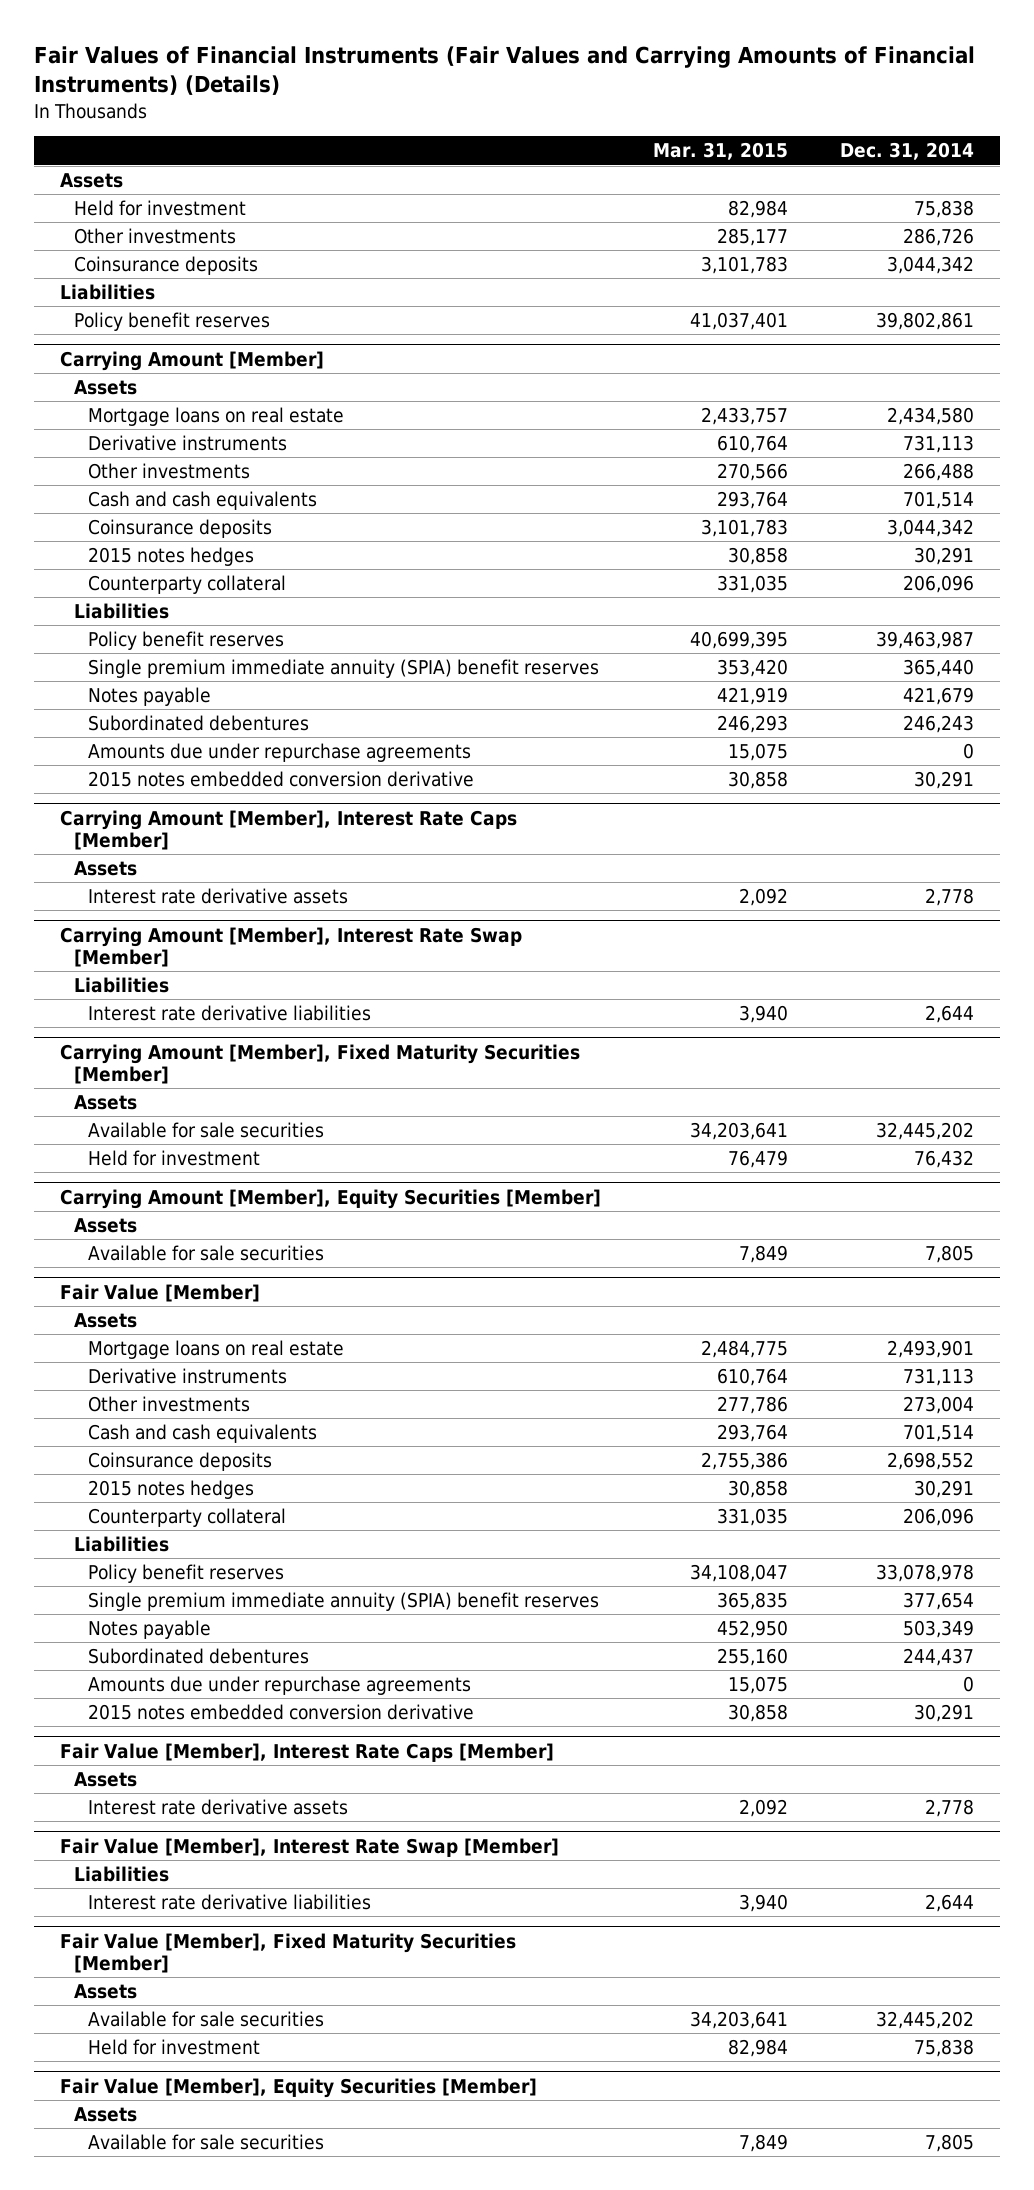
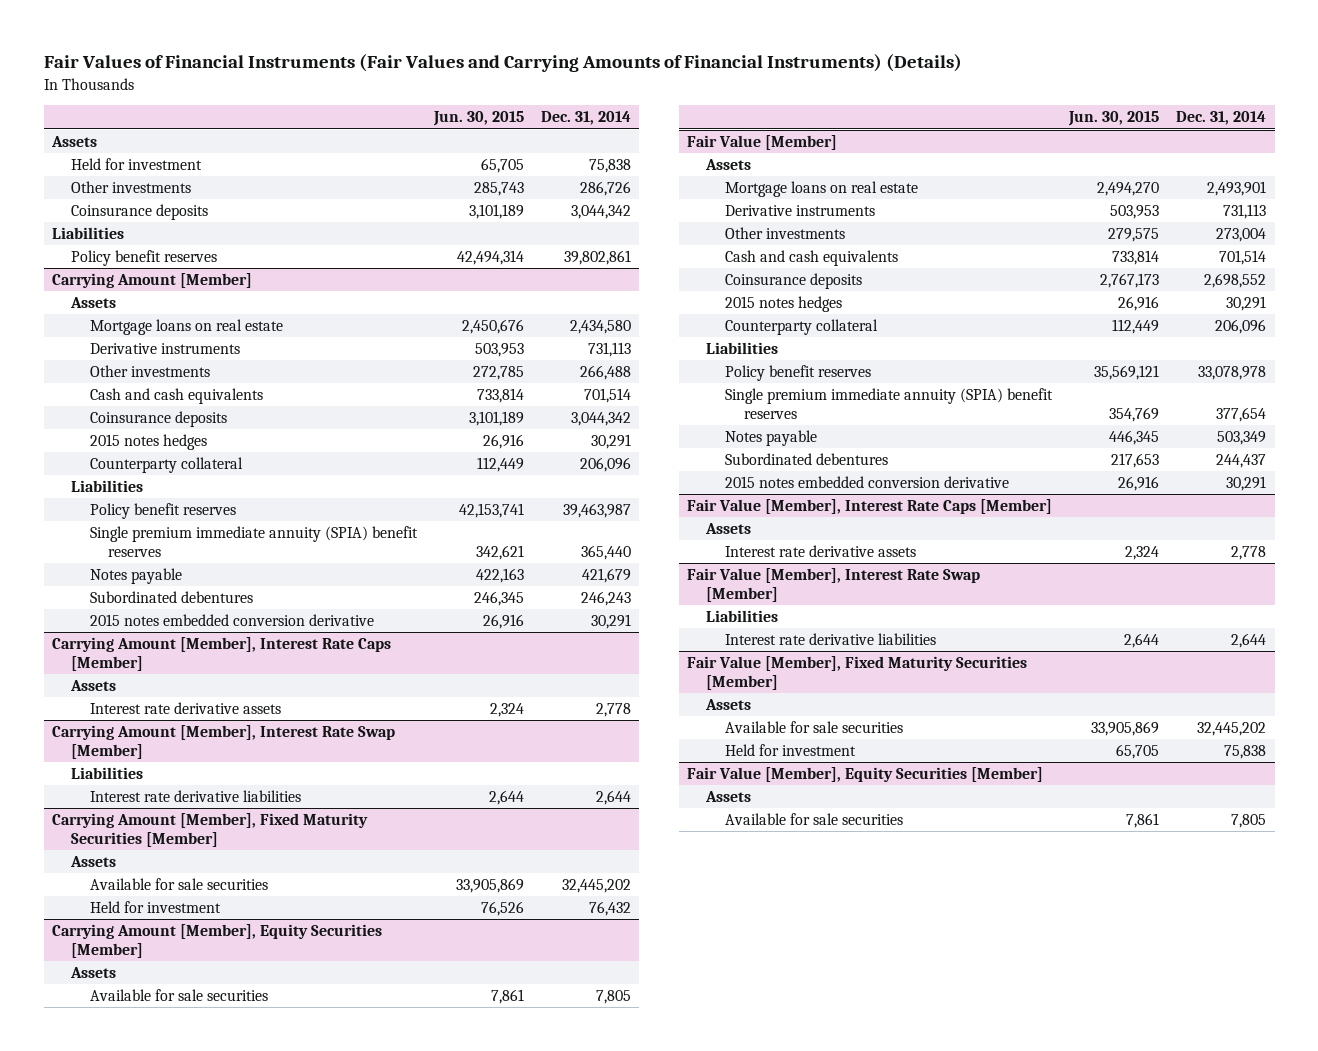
- | Mar. 31, 2015 | Dec. 31, 2014
+ | Jun. 30, 2015 | Dec. 31, 2014
@ Carrying Amount [Member]
- Amounts due under repurchase agreements | 15,075 | 0
@ Fair Value [Member]
- Amounts due under repurchase agreements | 15,075 | 0

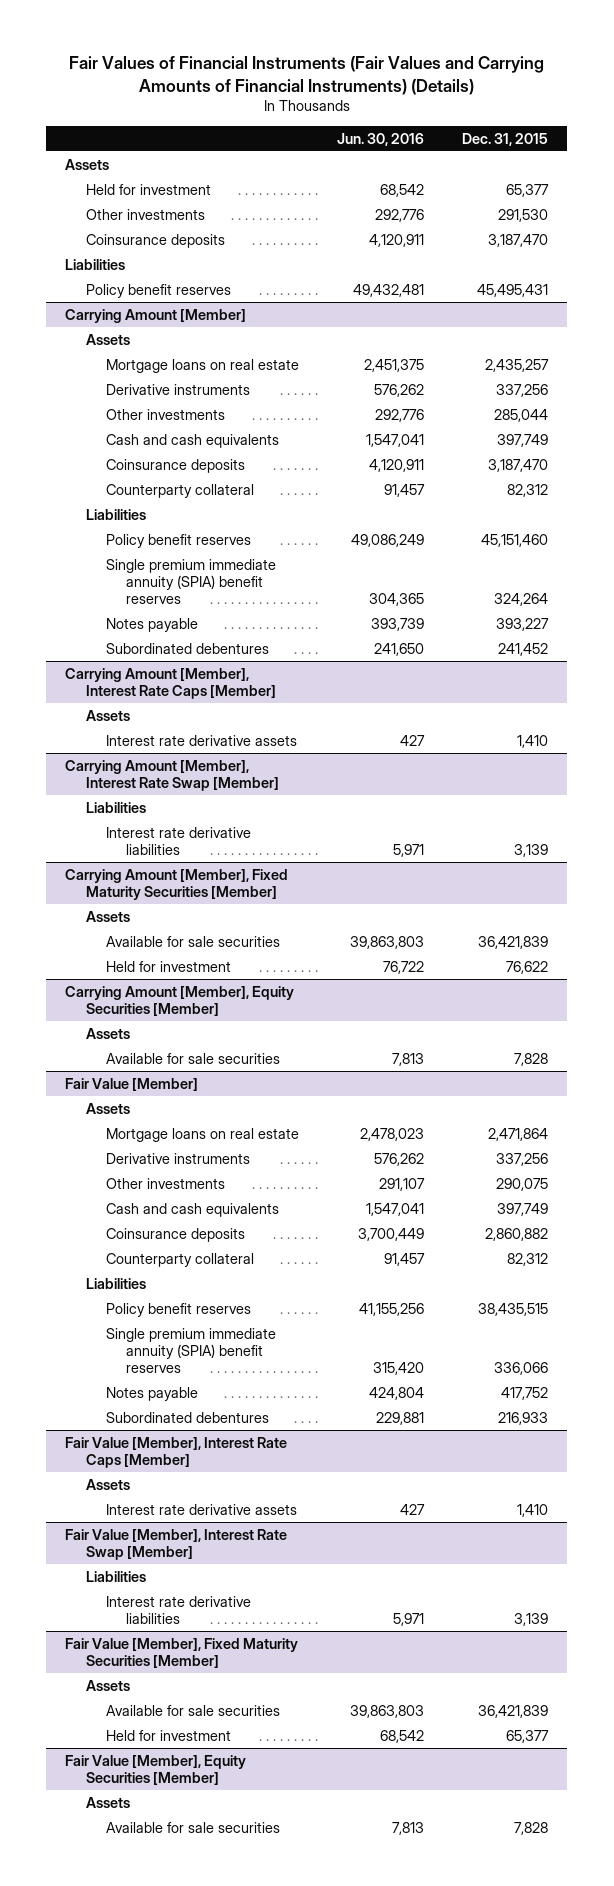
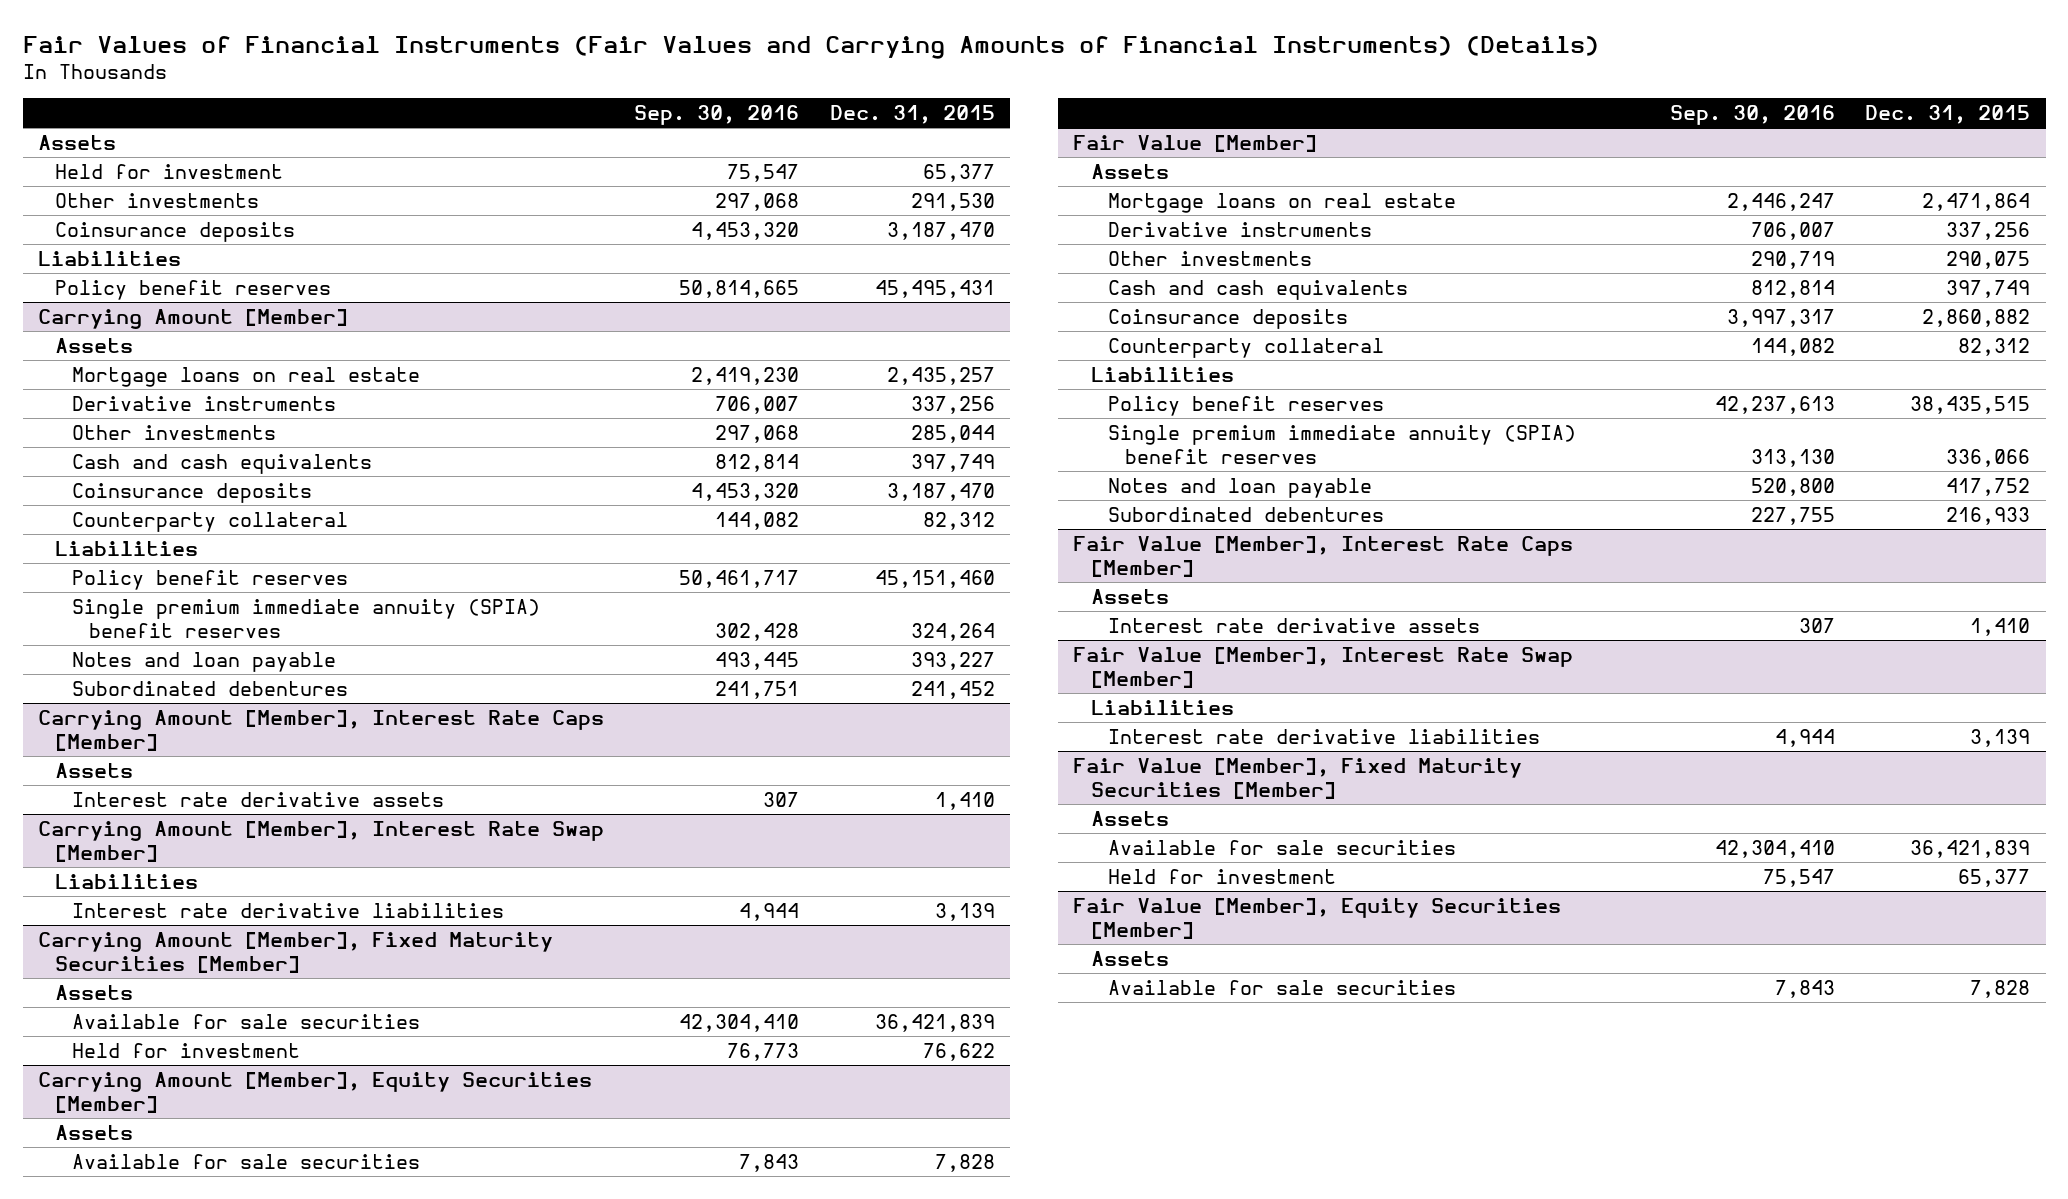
- | Jun. 30, 2016 | Dec. 31, 2015
+ | Sep. 30, 2016 | Dec. 31, 2015
@ Carrying Amount [Member]
- Notes payable | 393,739 | 393,227
+ Notes and loan payable | 493,445 | 393,227
@ Fair Value [Member]
- Notes payable | 424,804 | 417,752
+ Notes and loan payable | 520,800 | 417,752

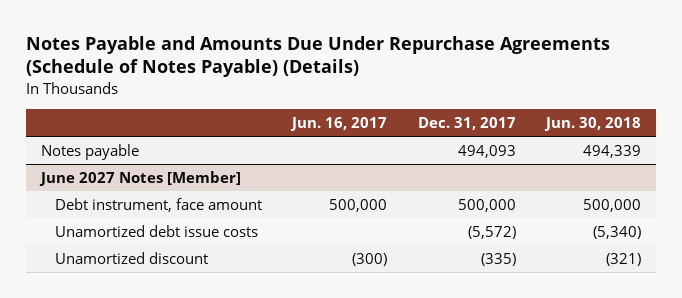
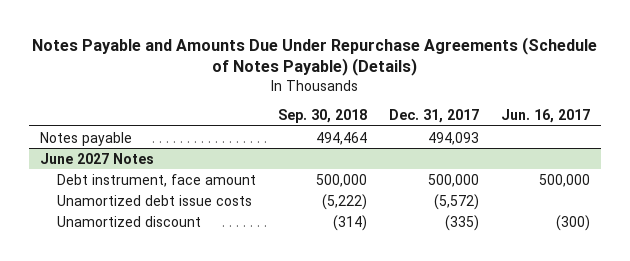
- | Jun. 16, 2017 | Dec. 31, 2017 | Jun. 30, 2018
+ | Sep. 30, 2018 | Dec. 31, 2017 | Jun. 16, 2017
- June 2027 Notes [Member]
+ June 2027 Notes

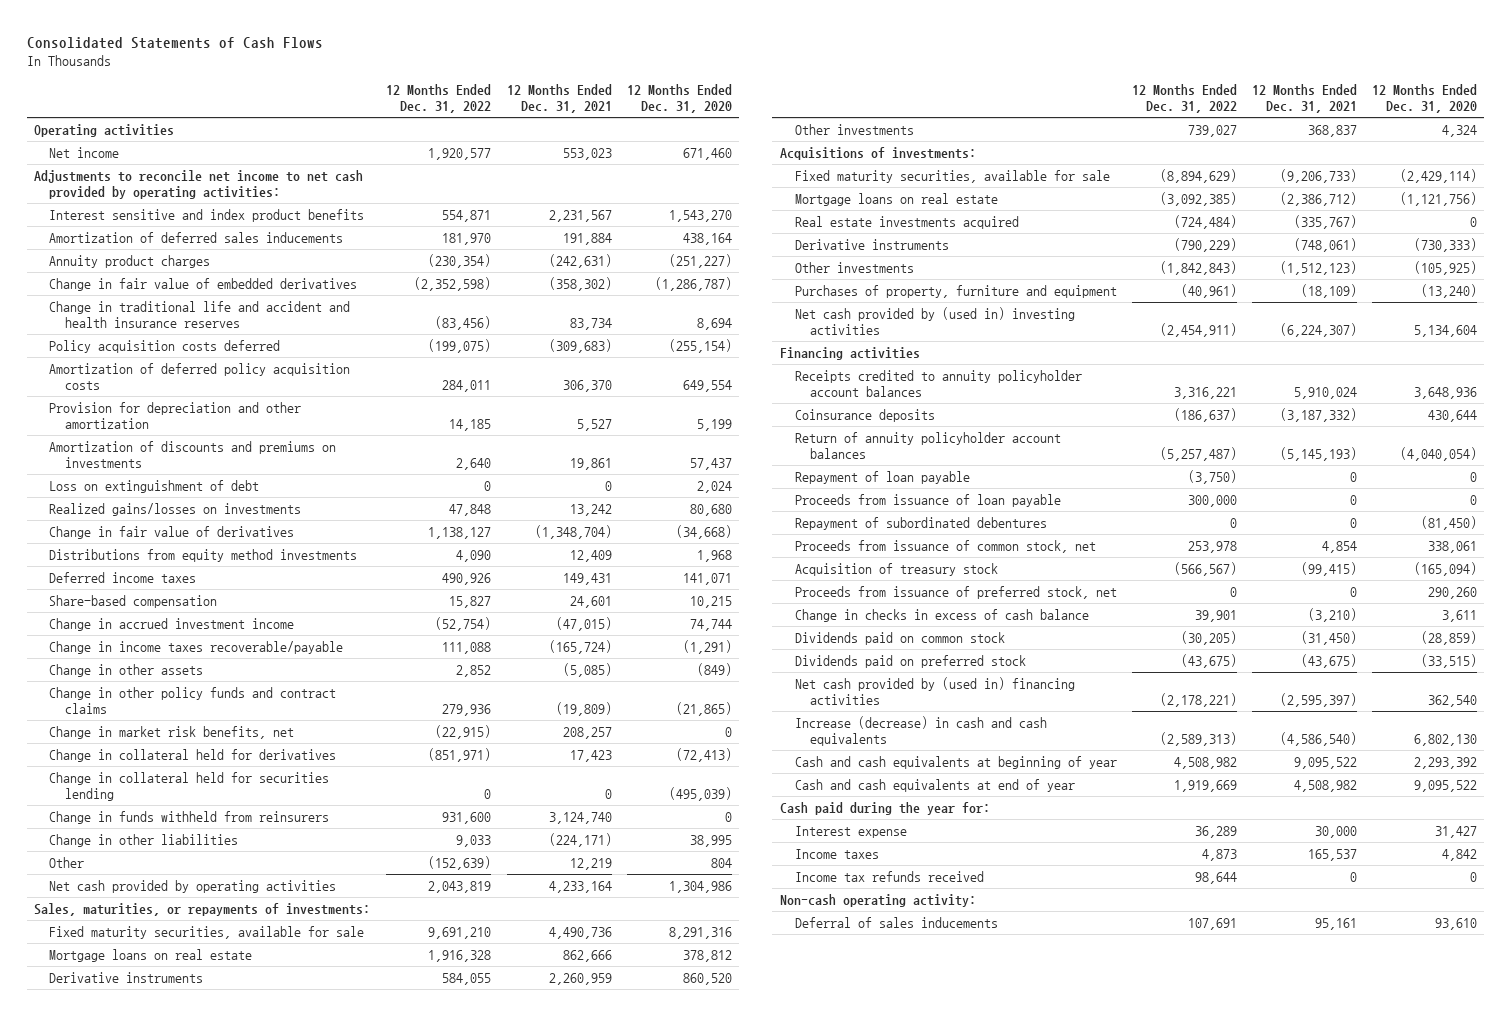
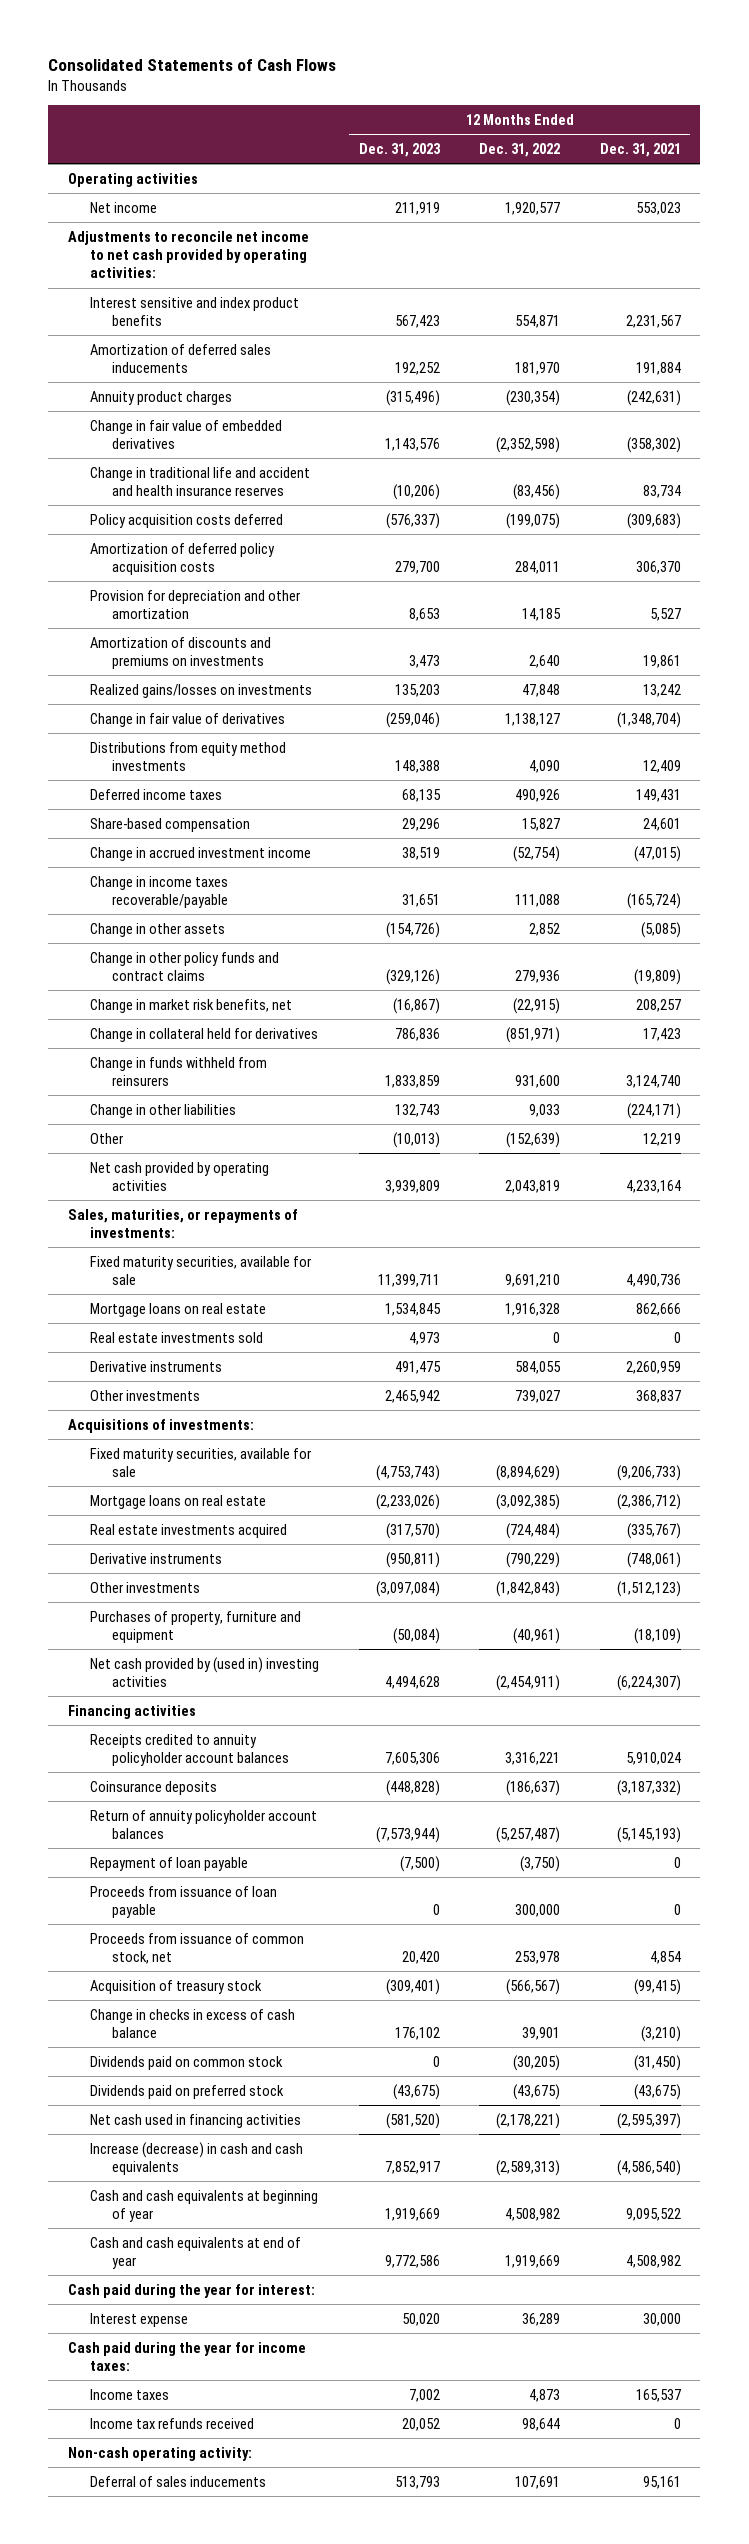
- | 12 Months Ended Dec. 31, 2022 | 12 Months Ended Dec. 31, 2021 | 12 Months Ended Dec. 31, 2020
+ | 12 Months Ended Dec. 31, 2023 | 12 Months Ended Dec. 31, 2022 | 12 Months Ended Dec. 31, 2021
- Loss on extinguishment of debt | 0 | 0 | 2,024
- Change in collateral held for securities lending | 0 | 0 | (495,039)
+ Real estate investments sold | 4,973 | 0 | 0
- Repayment of subordinated debentures | 0 | 0 | (81,450)
- Proceeds from issuance of preferred stock, net | 0 | 0 | 290,260
- Net cash provided by (used in) financing activities | (2,178,221) | (2,595,397) | 362,540
+ Net cash used in financing activities | (581,520) | (2,178,221) | (2,595,397)
- Cash paid during the year for:
+ Cash paid during the year for interest:
+ Cash paid during the year for income taxes:

